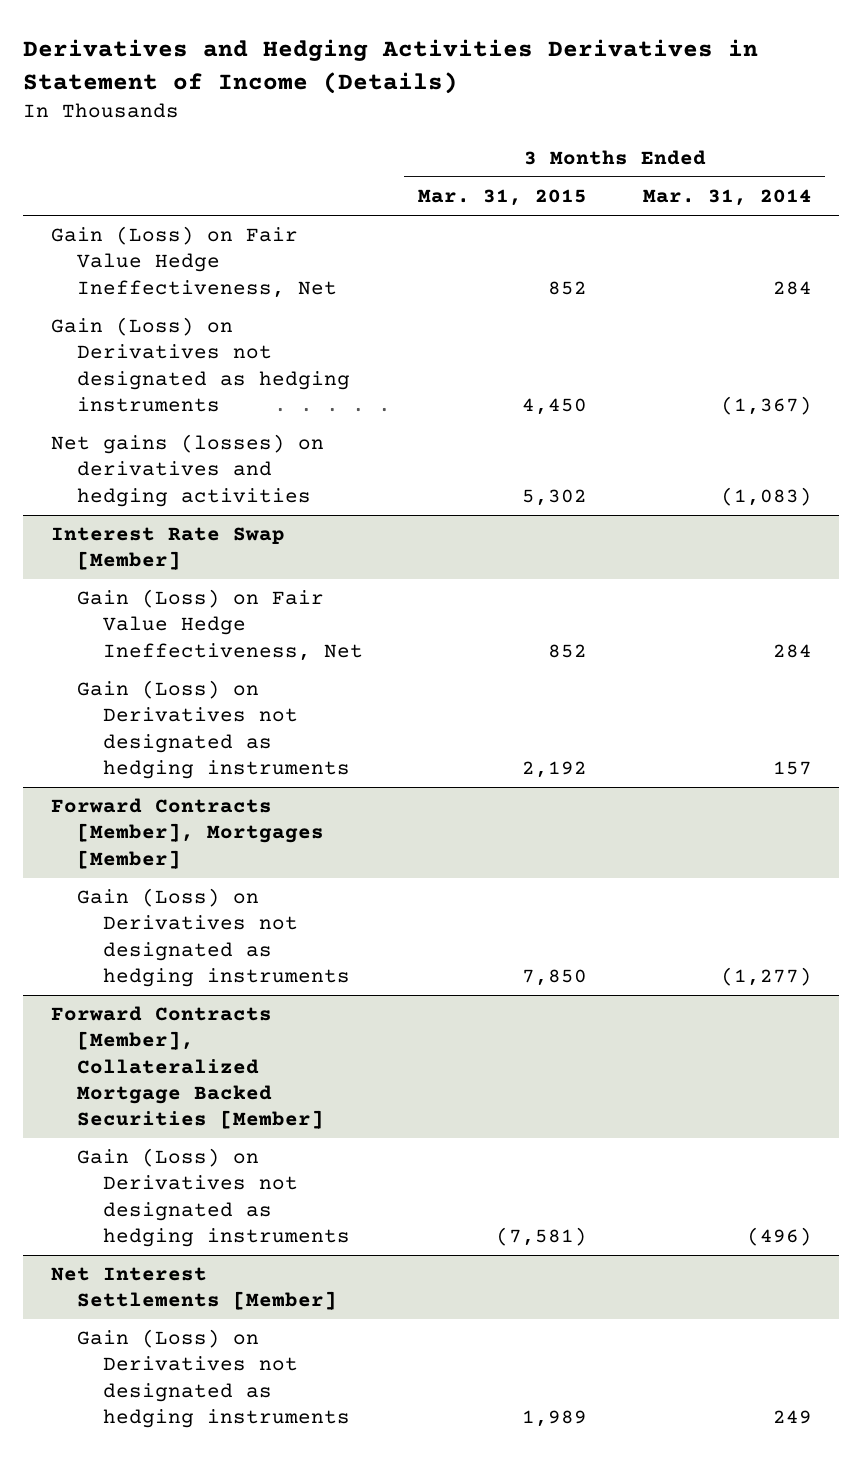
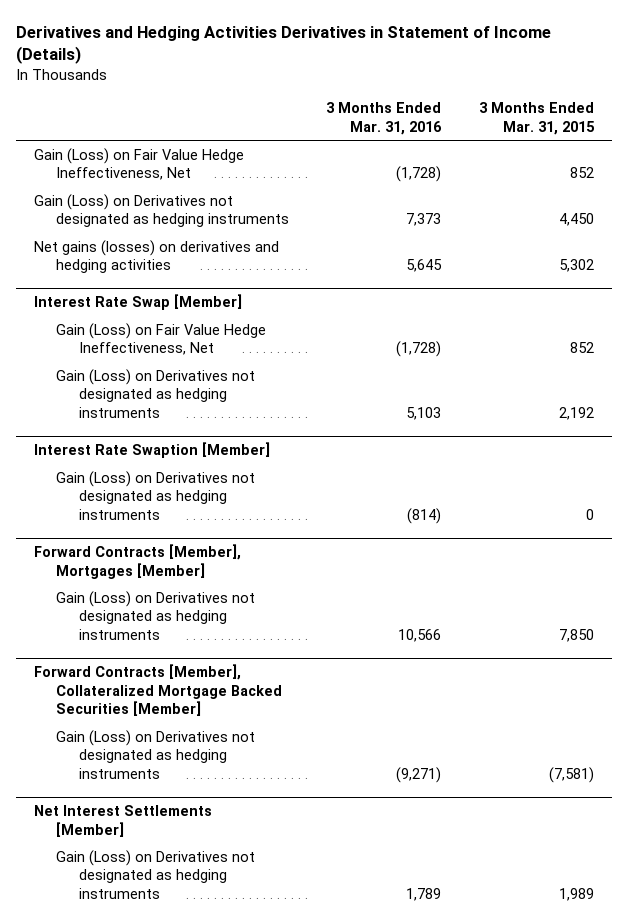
- | 3 Months Ended Mar. 31, 2015 | 3 Months Ended Mar. 31, 2014
+ | 3 Months Ended Mar. 31, 2016 | 3 Months Ended Mar. 31, 2015
+ Interest Rate Swaption [Member]
+ Gain (Loss) on Derivatives not designated as hedging instruments | (814) | 0

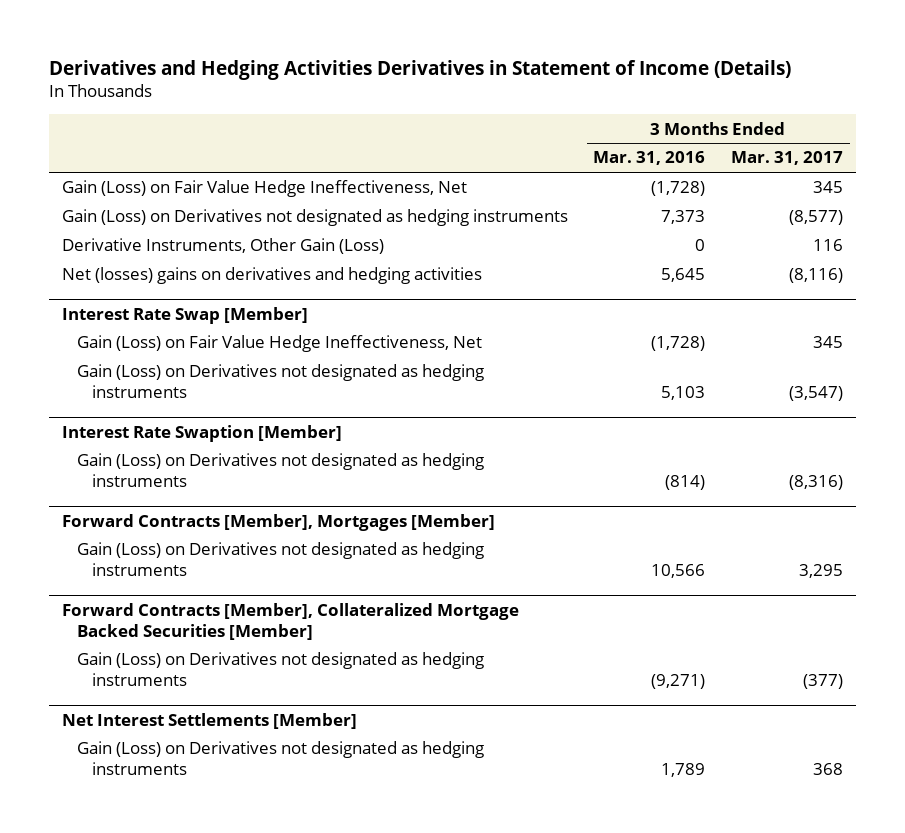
- | 3 Months Ended Mar. 31, 2016 | 3 Months Ended Mar. 31, 2015
+ | 3 Months Ended Mar. 31, 2016 | 3 Months Ended Mar. 31, 2017
- Net gains (losses) on derivatives and hedging activities | 5,645 | 5,302
+ Derivative Instruments, Other Gain (Loss) | 0 | 116
+ Net (losses) gains on derivatives and hedging activities | 5,645 | (8,116)

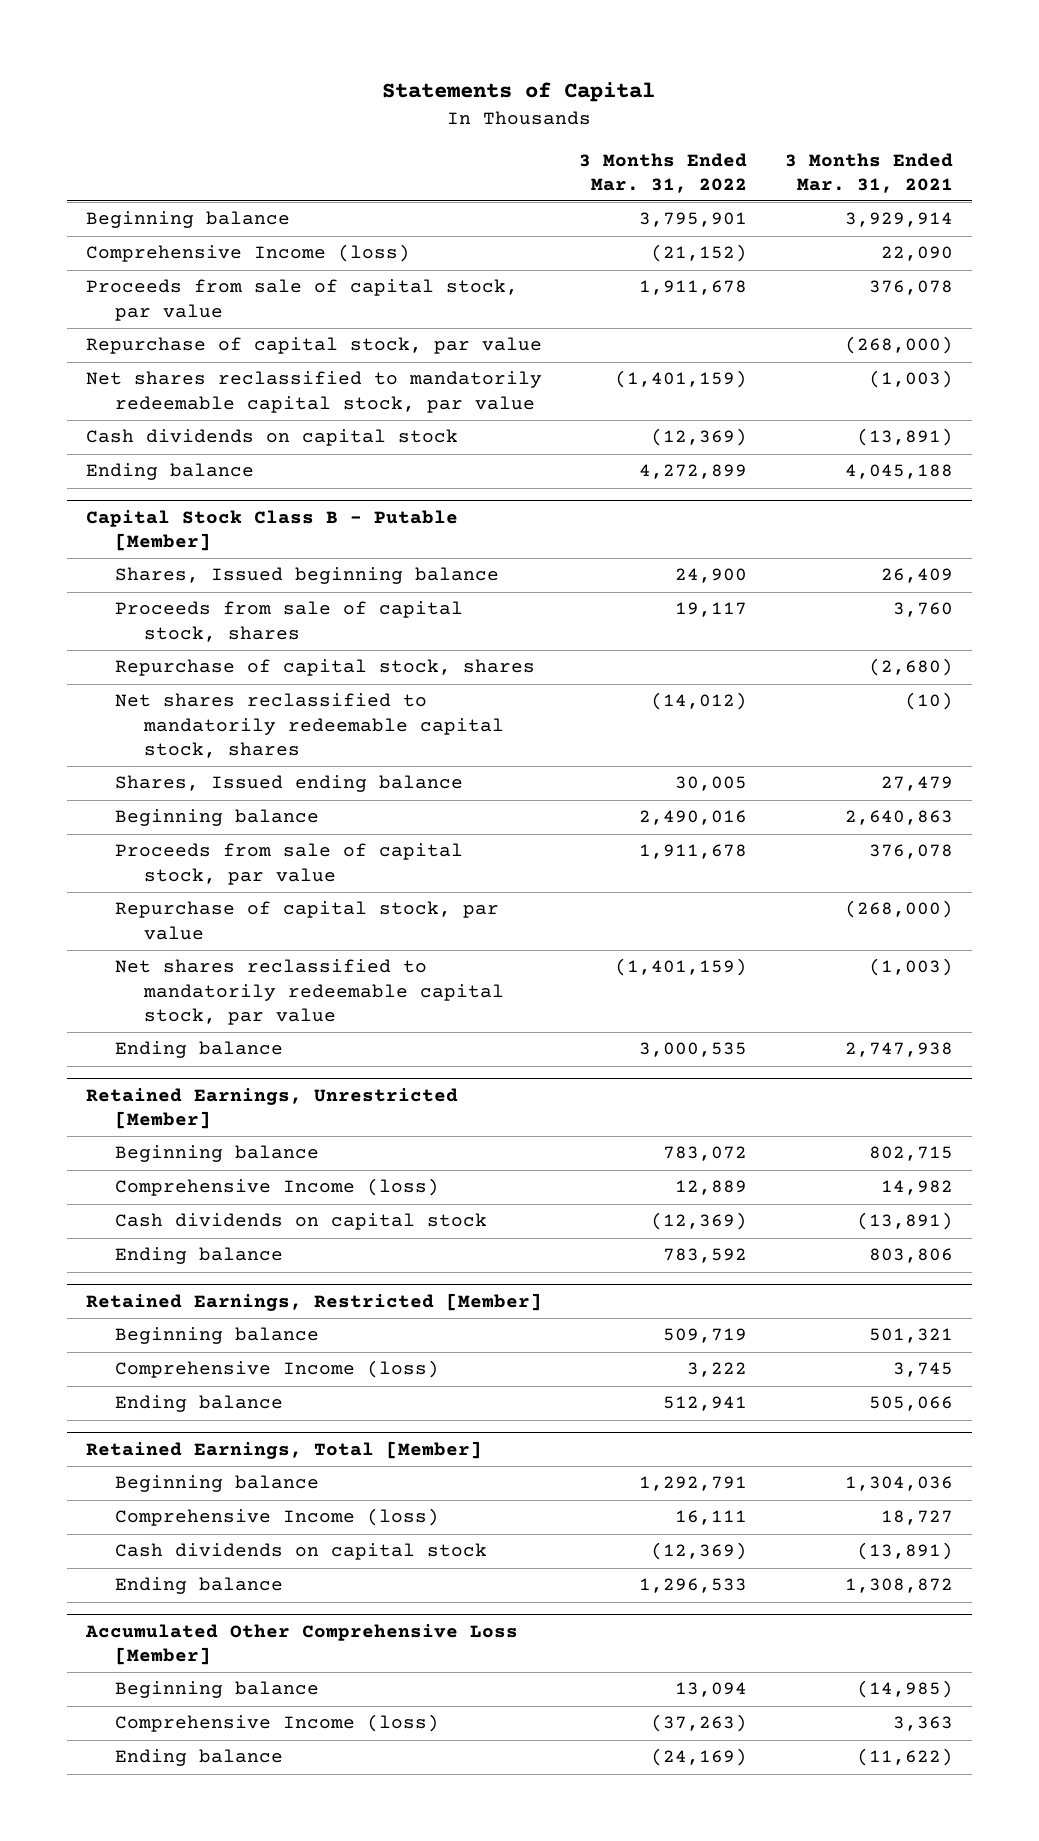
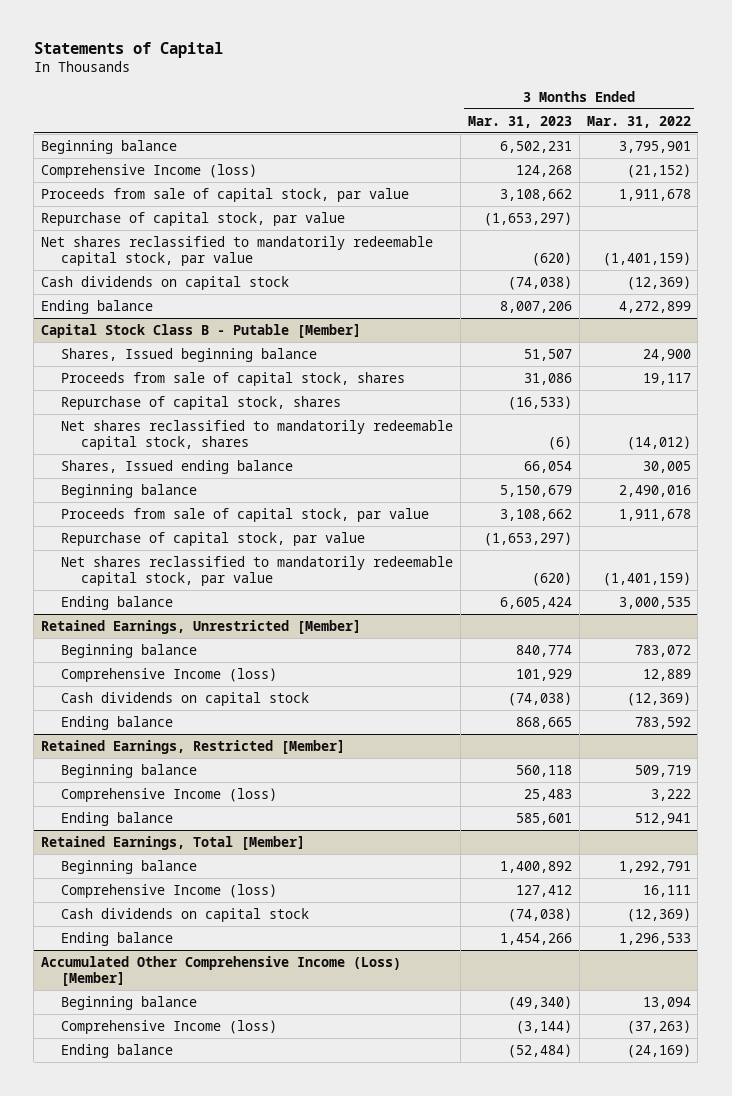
- | 3 Months Ended Mar. 31, 2022 | 3 Months Ended Mar. 31, 2021
+ | 3 Months Ended Mar. 31, 2023 | 3 Months Ended Mar. 31, 2022
- Accumulated Other Comprehensive Loss [Member]
+ Accumulated Other Comprehensive Income (Loss) [Member]

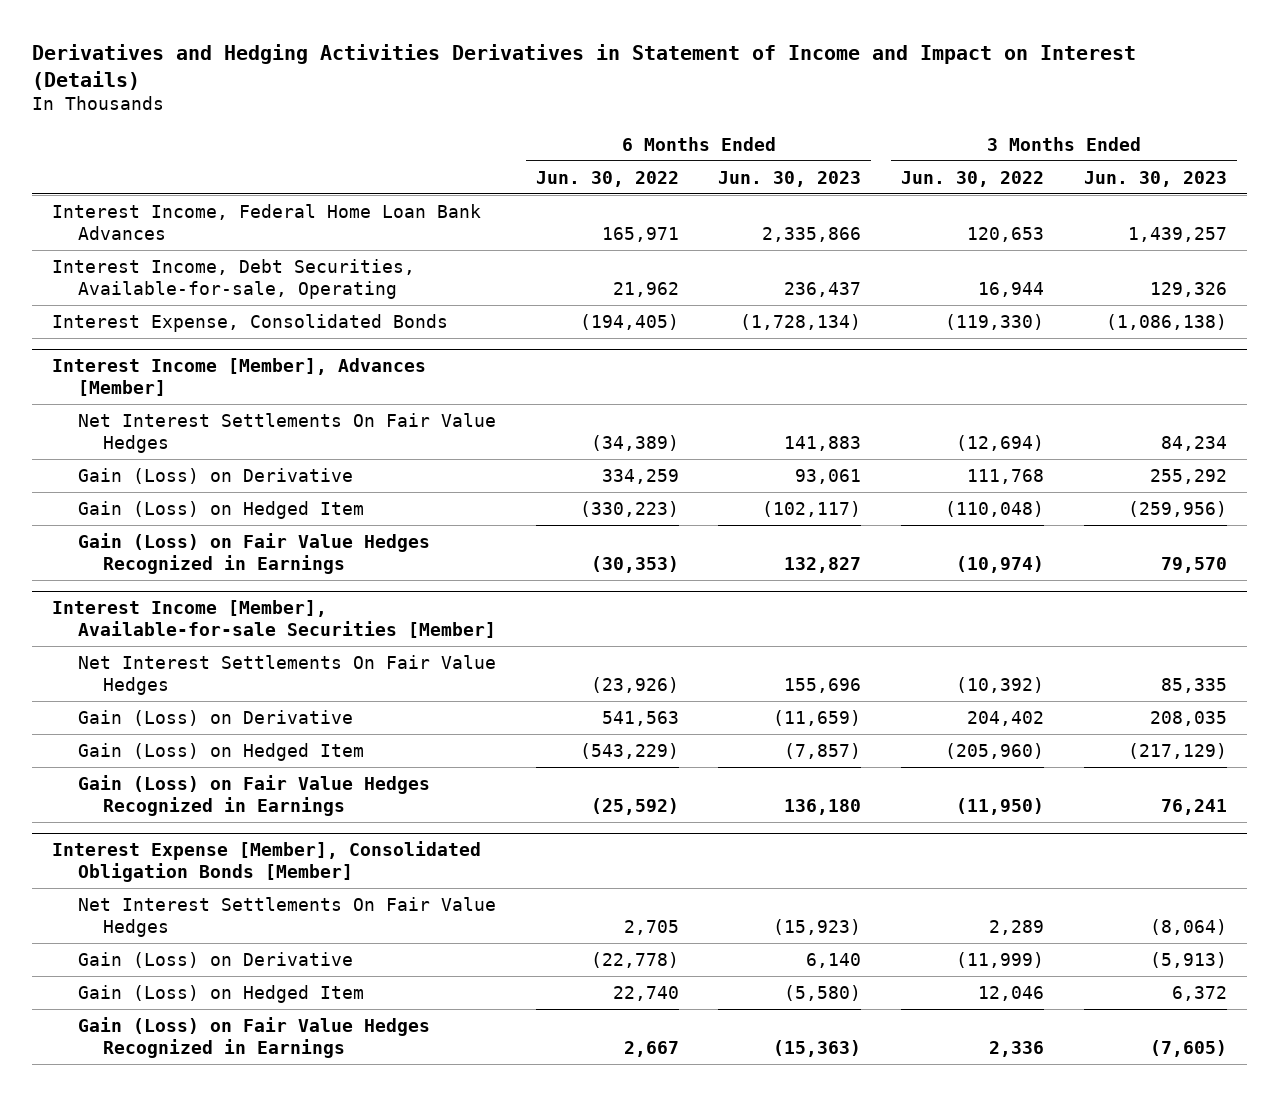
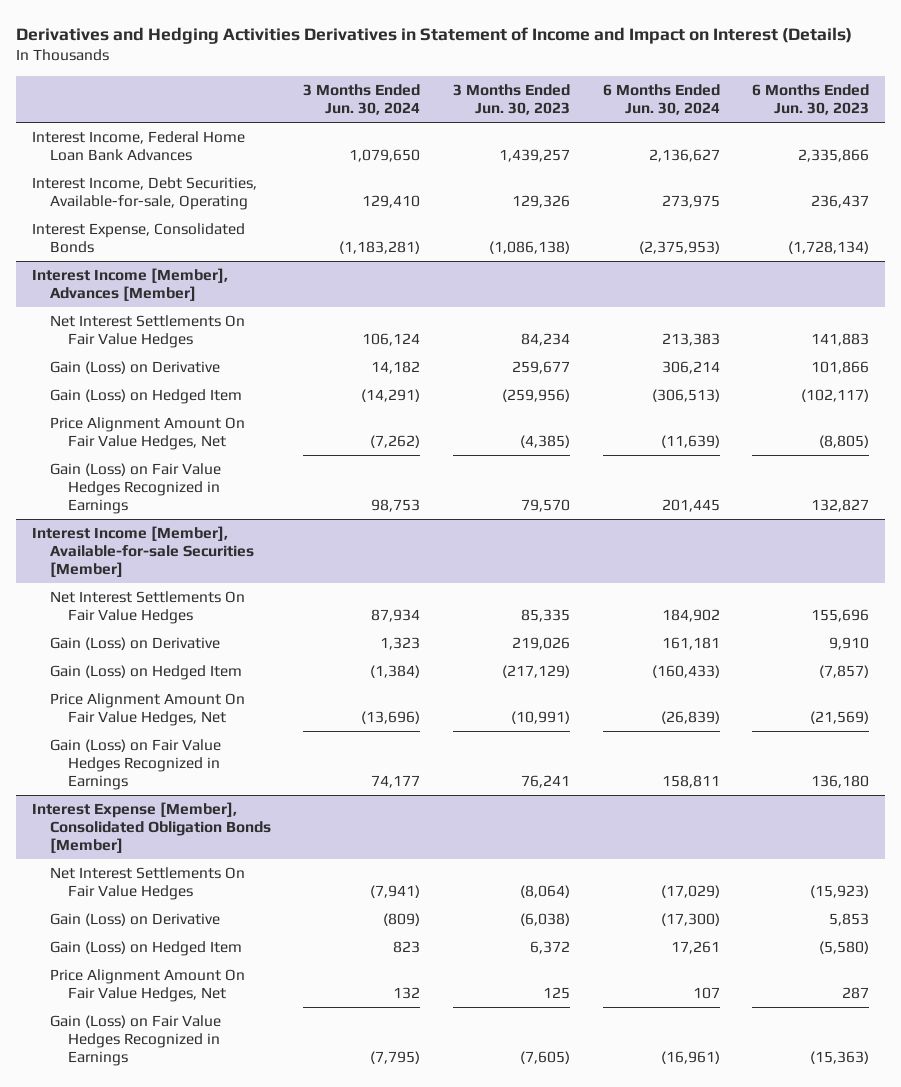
- | 6 Months Ended Jun. 30, 2022 | 6 Months Ended Jun. 30, 2023 | 3 Months Ended Jun. 30, 2022 | 3 Months Ended Jun. 30, 2023
+ | 3 Months Ended Jun. 30, 2024 | 3 Months Ended Jun. 30, 2023 | 6 Months Ended Jun. 30, 2024 | 6 Months Ended Jun. 30, 2023
@ Interest Income [Member], Advances [Member]
- Gain (Loss) on Derivative | 334,259 | 93,061 | 111,768 | 255,292
+ Gain (Loss) on Derivative | 14,182 | 259,677 | 306,214 | 101,866
+ Price Alignment Amount On Fair Value Hedges, Net | (7,262) | (4,385) | (11,639) | (8,805)
@ Interest Income [Member], Available-for-sale Securities [Member]
- Gain (Loss) on Derivative | 541,563 | (11,659) | 204,402 | 208,035
+ Gain (Loss) on Derivative | 1,323 | 219,026 | 161,181 | 9,910
+ Price Alignment Amount On Fair Value Hedges, Net | (13,696) | (10,991) | (26,839) | (21,569)
@ Interest Expense [Member], Consolidated Obligation Bonds [Member]
- Gain (Loss) on Derivative | (22,778) | 6,140 | (11,999) | (5,913)
+ Gain (Loss) on Derivative | (809) | (6,038) | (17,300) | 5,853
+ Price Alignment Amount On Fair Value Hedges, Net | 132 | 125 | 107 | 287

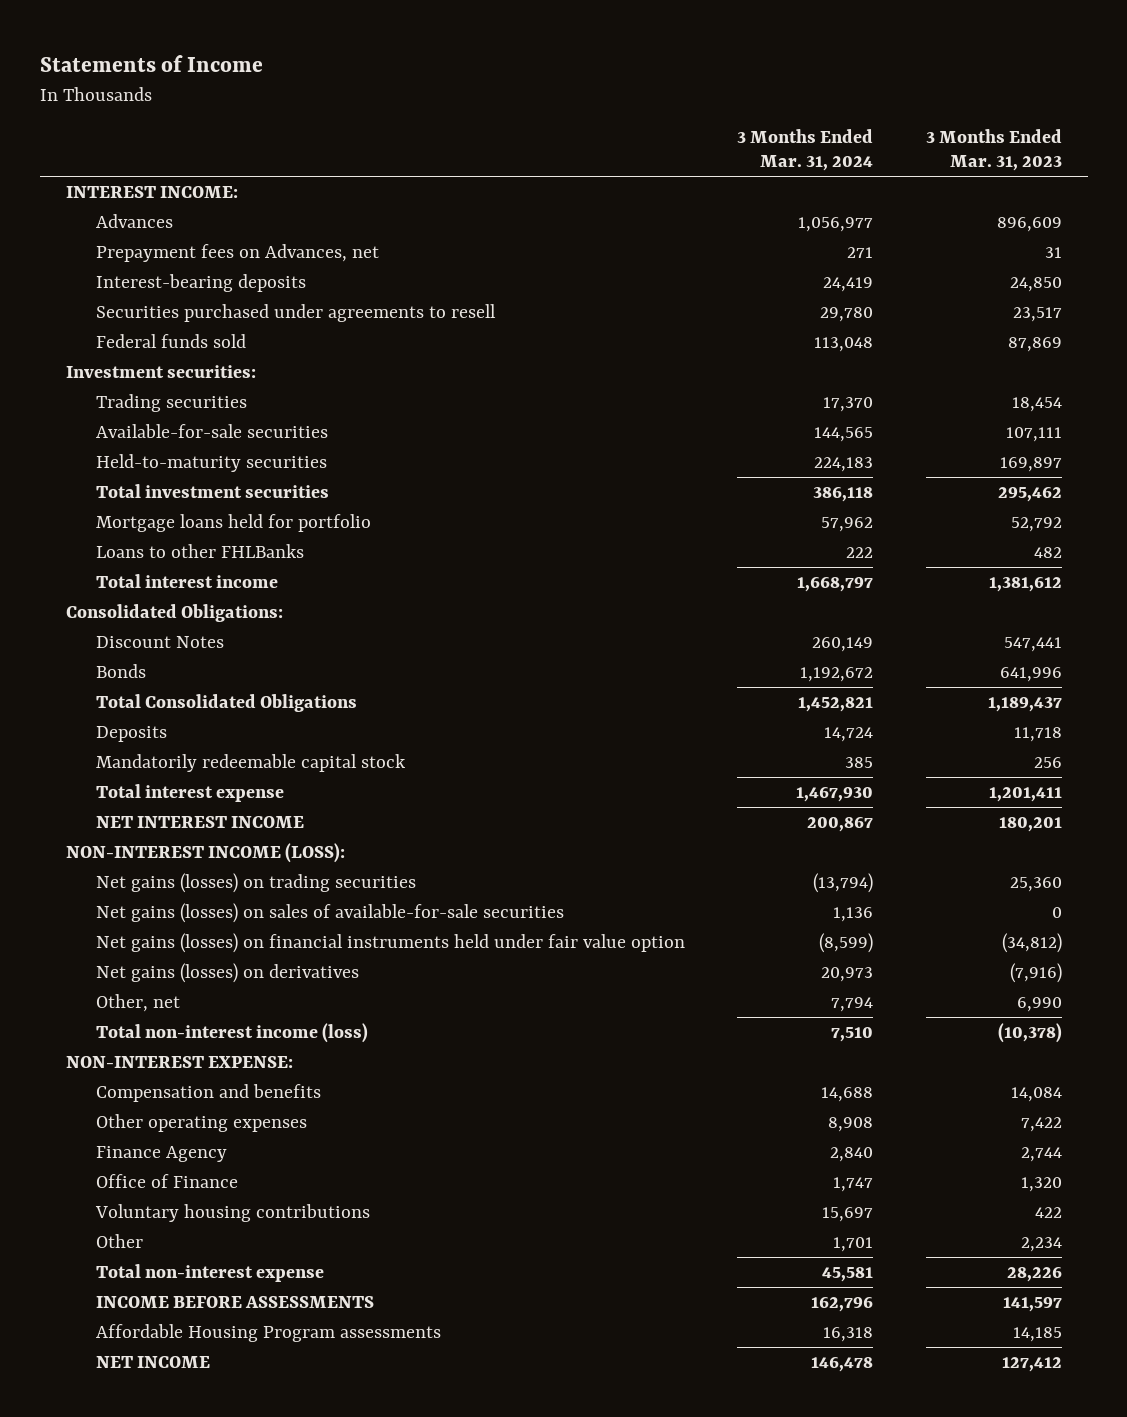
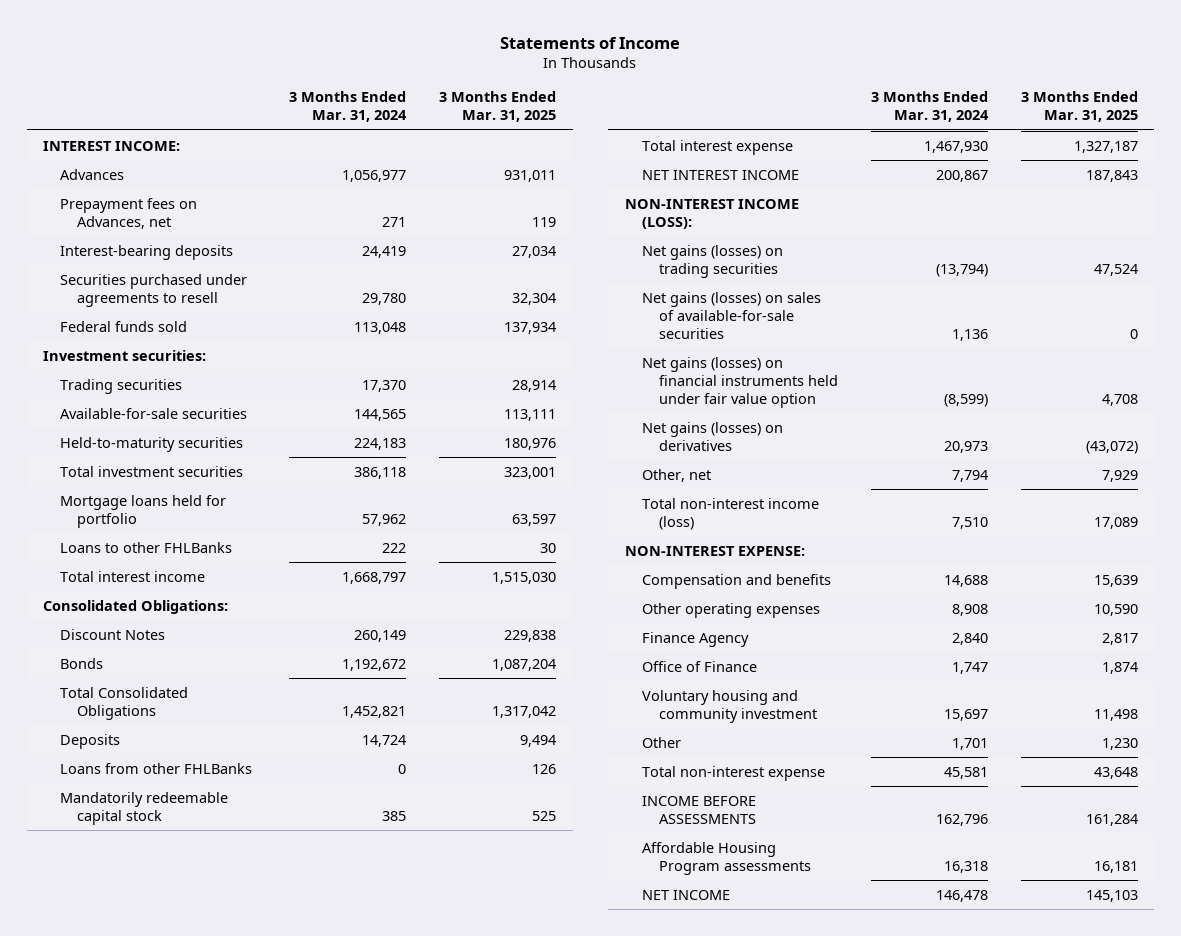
- | 3 Months Ended Mar. 31, 2024 | 3 Months Ended Mar. 31, 2023
+ | 3 Months Ended Mar. 31, 2024 | 3 Months Ended Mar. 31, 2025
+ Loans from other FHLBanks | 0 | 126
- Voluntary housing contributions | 15,697 | 422
+ Voluntary housing and community investment | 15,697 | 11,498

